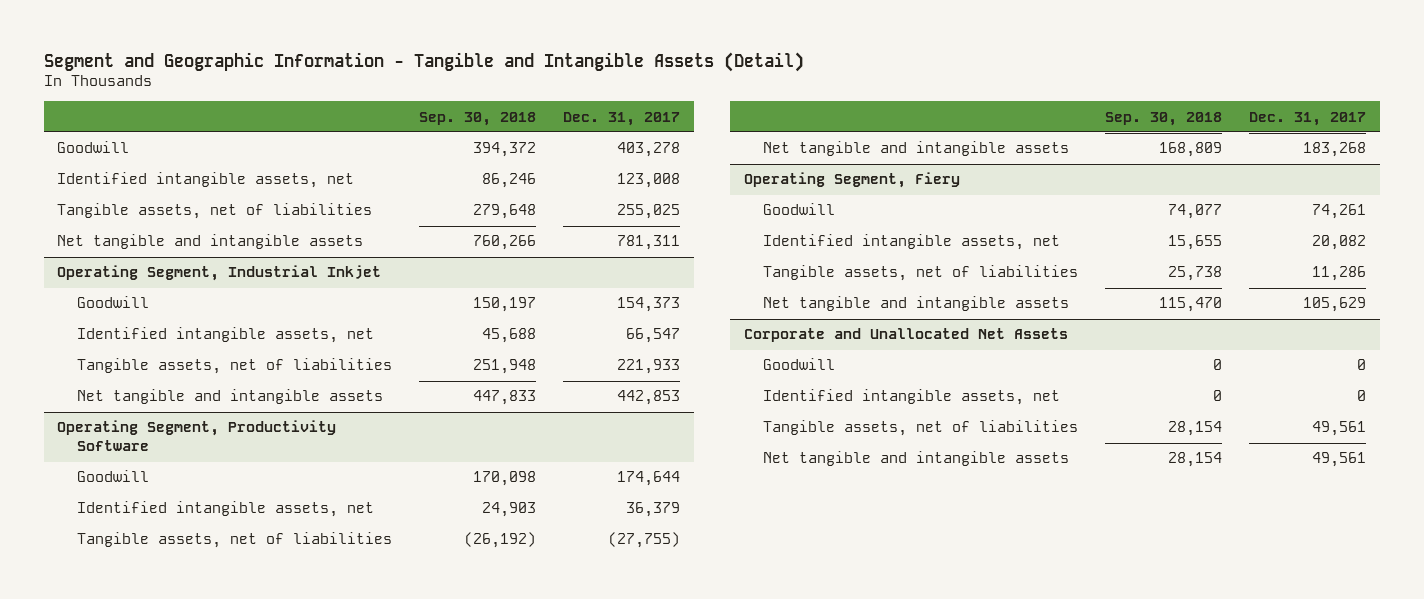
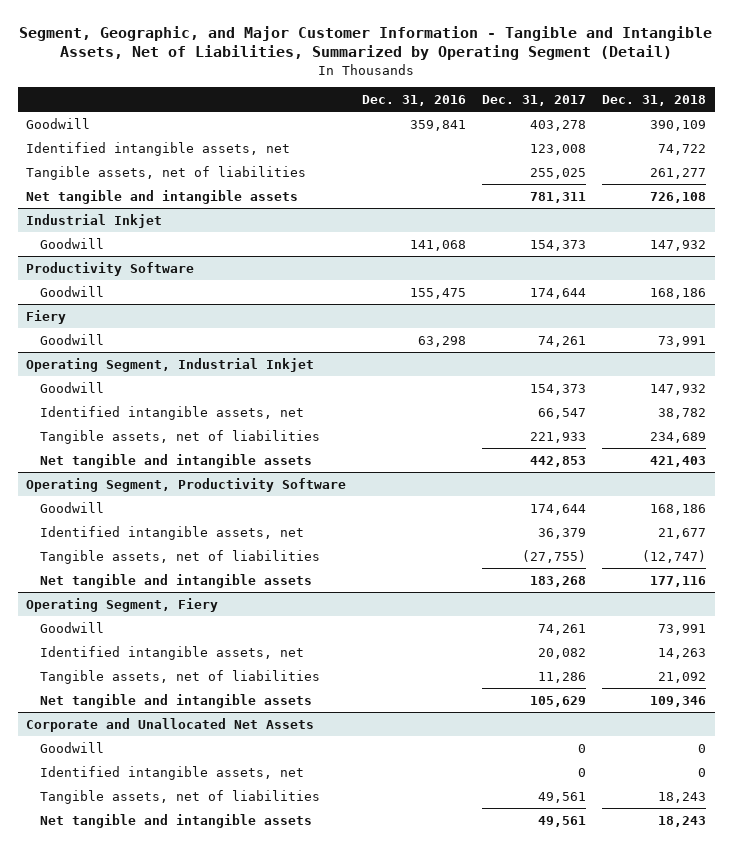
- Segment and Geographic Information - Tangible and Intangible Assets (Detail)
+ Segment, Geographic, and Major Customer Information - Tangible and Intangible Assets, Net of Liabilities, Summarized by Operating Segment (Detail)
- | Sep. 30, 2018 | Dec. 31, 2017
+ | Dec. 31, 2016 | Dec. 31, 2017 | Dec. 31, 2018
+ Industrial Inkjet
+ Goodwill | 141,068 | 154,373 | 147,932
+ Productivity Software
+ Goodwill | 155,475 | 174,644 | 168,186
+ Fiery
+ Goodwill | 63,298 | 74,261 | 73,991

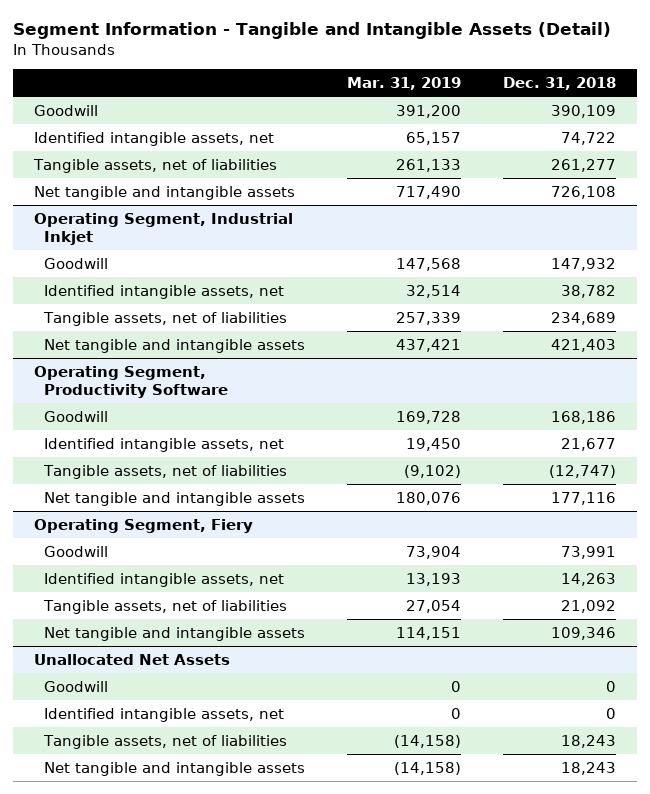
- Segment, Geographic, and Major Customer Information - Tangible and Intangible Assets, Net of Liabilities, Summarized by Operating Segment (Detail)
+ Segment Information - Tangible and Intangible Assets (Detail)
- | Dec. 31, 2016 | Dec. 31, 2017 | Dec. 31, 2018
+ | Mar. 31, 2019 | Dec. 31, 2018
- Industrial Inkjet
- Goodwill | 141,068 | 154,373 | 147,932
- Productivity Software
- Goodwill | 155,475 | 174,644 | 168,186
- Fiery
- Goodwill | 63,298 | 74,261 | 73,991
- Corporate and Unallocated Net Assets
+ Unallocated Net Assets

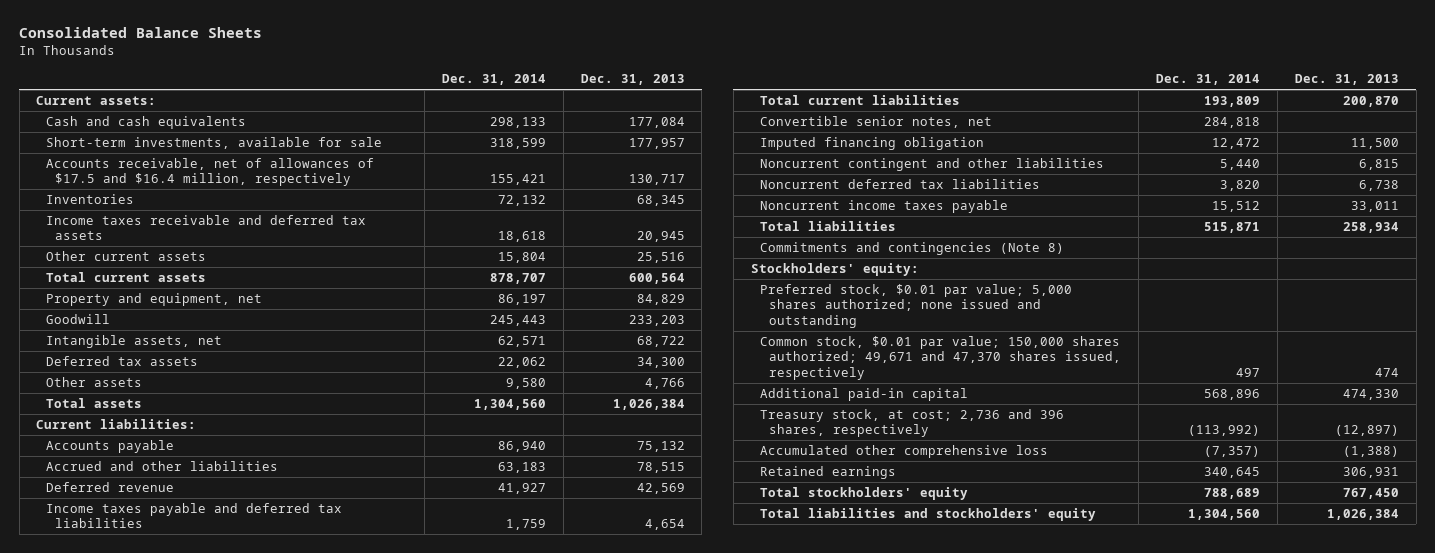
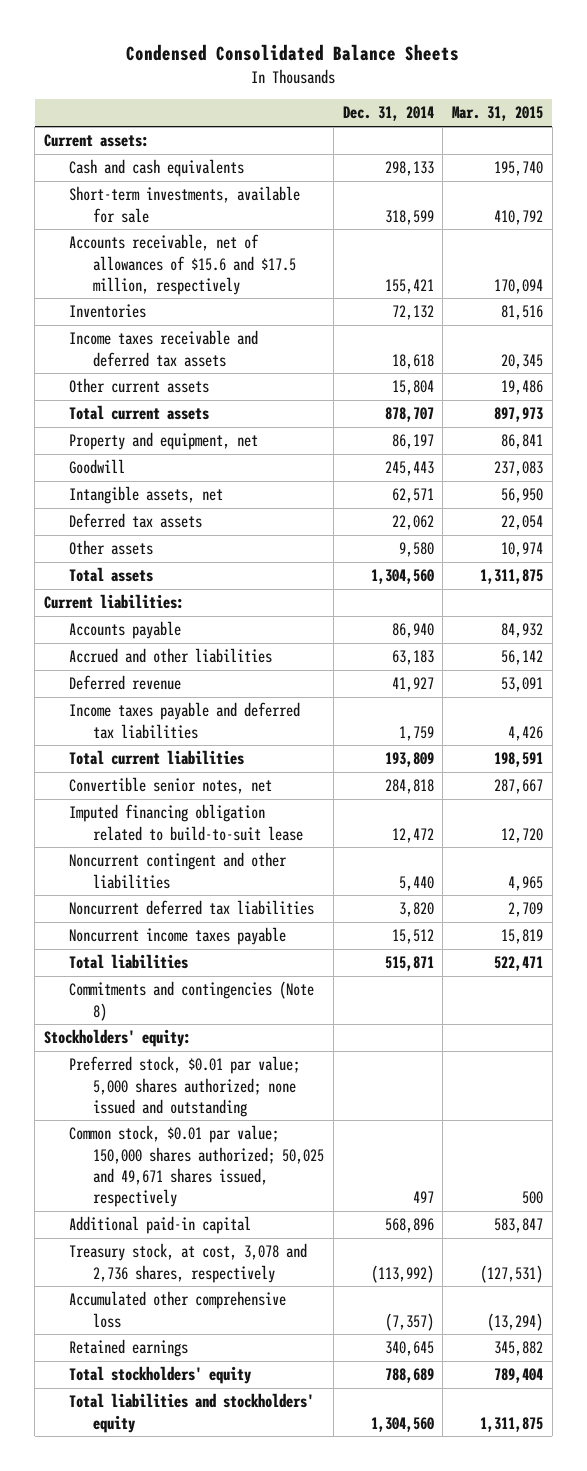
- Consolidated Balance Sheets
+ Condensed Consolidated Balance Sheets
- | Dec. 31, 2014 | Dec. 31, 2013
+ | Dec. 31, 2014 | Mar. 31, 2015
- Accounts receivable, net of allowances of $17.5 and $16.4 million, respectively | 155,421 | 130,717
+ Accounts receivable, net of allowances of $15.6 and $17.5 million, respectively | 155,421 | 170,094
- Imputed financing obligation | 12,472 | 11,500
+ Imputed financing obligation related to build-to-suit lease | 12,472 | 12,720
- Common stock, $0.01 par value; 150,000 shares authorized; 49,671 and 47,370 shares issued, respectively | 497 | 474
+ Common stock, $0.01 par value; 150,000 shares authorized; 50,025 and 49,671 shares issued, respectively | 497 | 500
- Treasury stock, at cost; 2,736 and 396 shares, respectively | (113,992) | (12,897)
+ Treasury stock, at cost, 3,078 and 2,736 shares, respectively | (113,992) | (127,531)

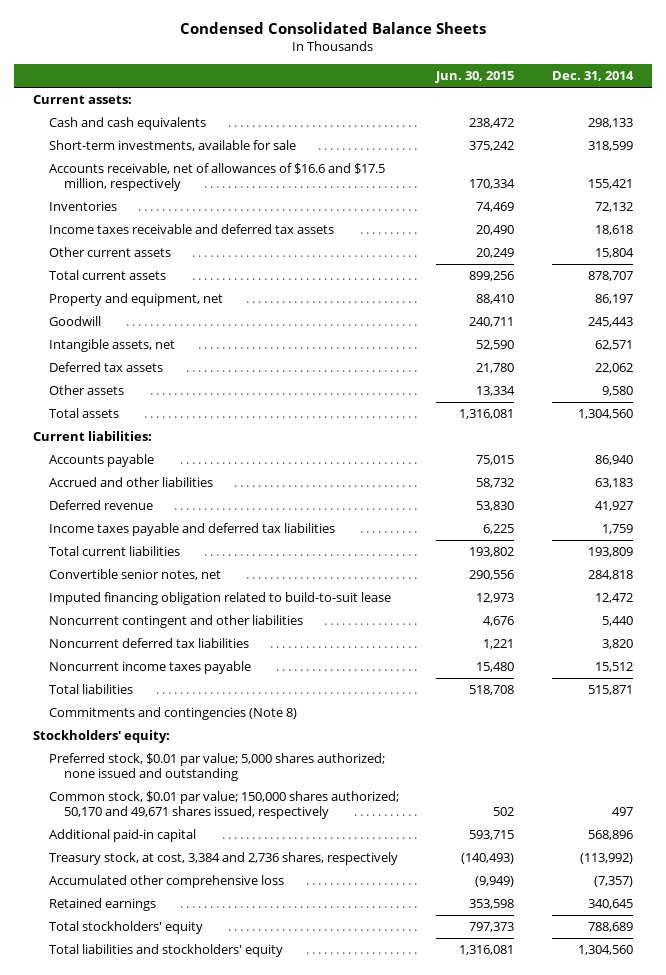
- | Dec. 31, 2014 | Mar. 31, 2015
+ | Jun. 30, 2015 | Dec. 31, 2014
- Accounts receivable, net of allowances of $15.6 and $17.5 million, respectively | 155,421 | 170,094
+ Accounts receivable, net of allowances of $16.6 and $17.5 million, respectively | 170,334 | 155,421
- Common stock, $0.01 par value; 150,000 shares authorized; 50,025 and 49,671 shares issued, respectively | 497 | 500
+ Common stock, $0.01 par value; 150,000 shares authorized; 50,170 and 49,671 shares issued, respectively | 502 | 497
- Treasury stock, at cost, 3,078 and 2,736 shares, respectively | (113,992) | (127,531)
+ Treasury stock, at cost, 3,384 and 2,736 shares, respectively | (140,493) | (113,992)

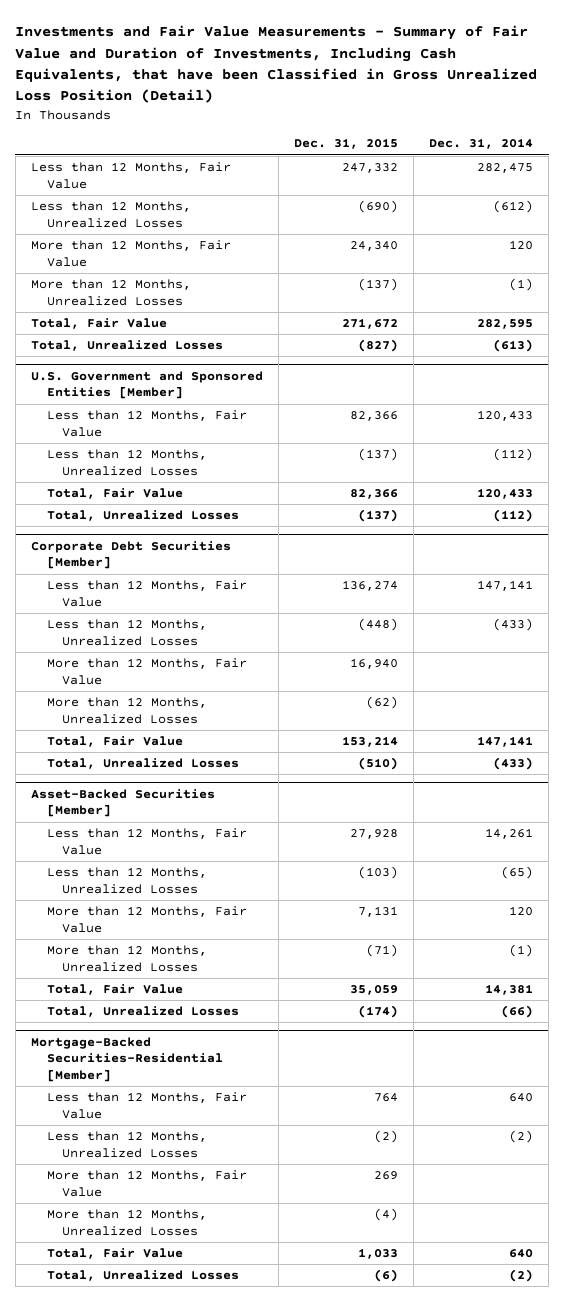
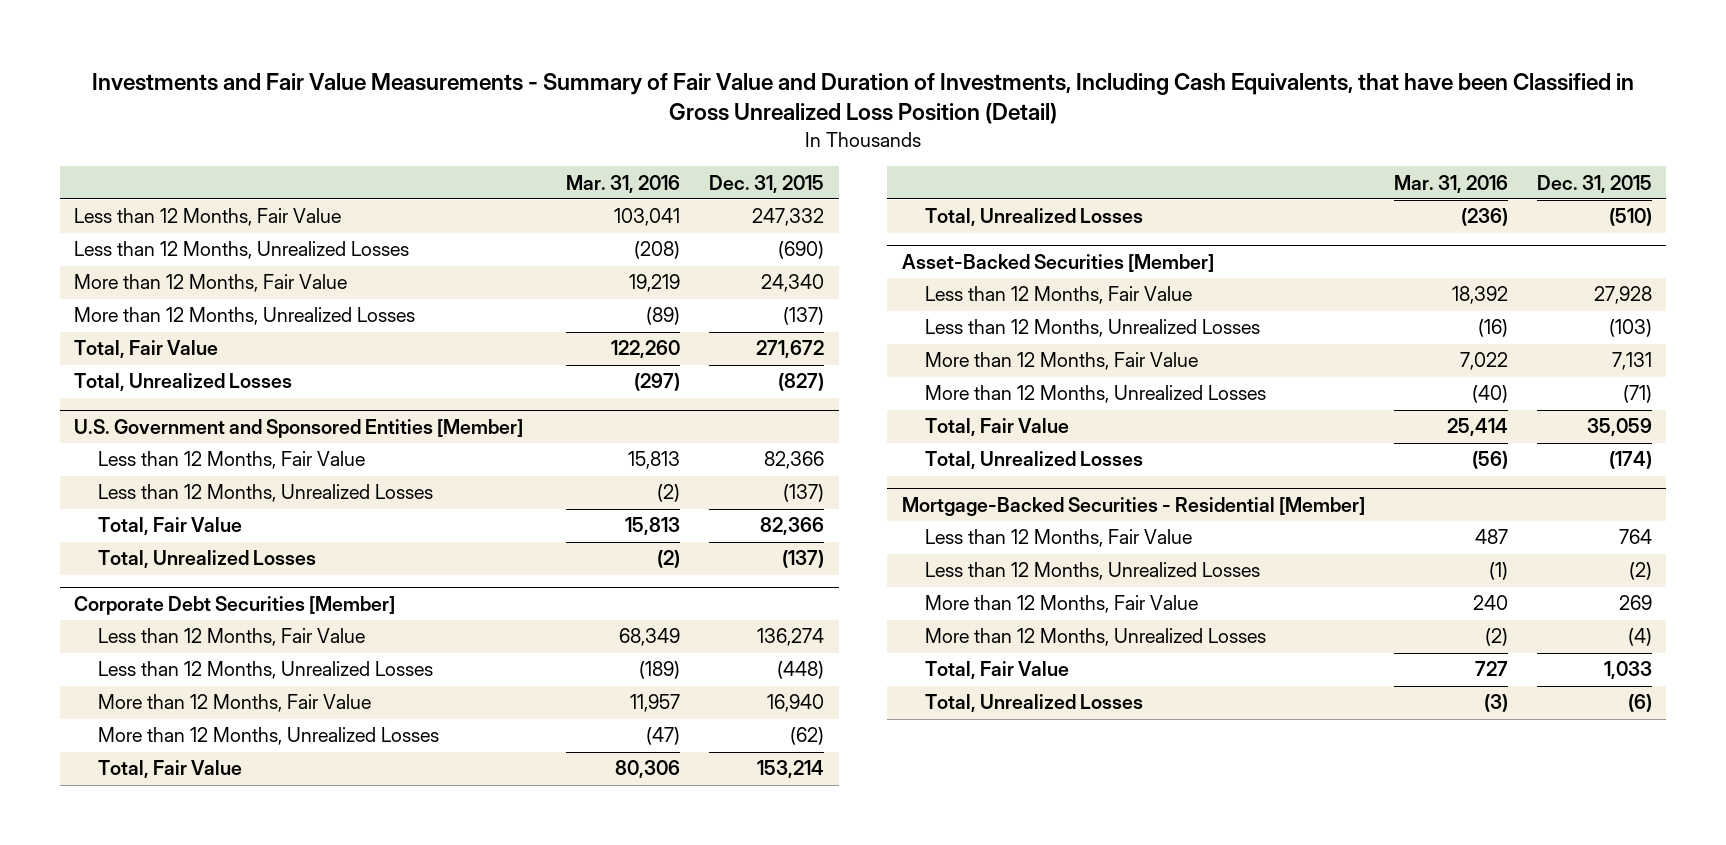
- | Dec. 31, 2015 | Dec. 31, 2014
+ | Mar. 31, 2016 | Dec. 31, 2015
- Mortgage-Backed Securities-Residential [Member]
+ Mortgage-Backed Securities - Residential [Member]

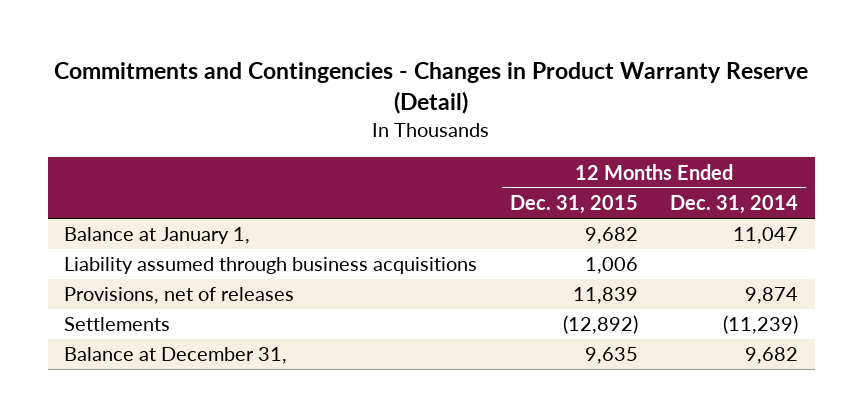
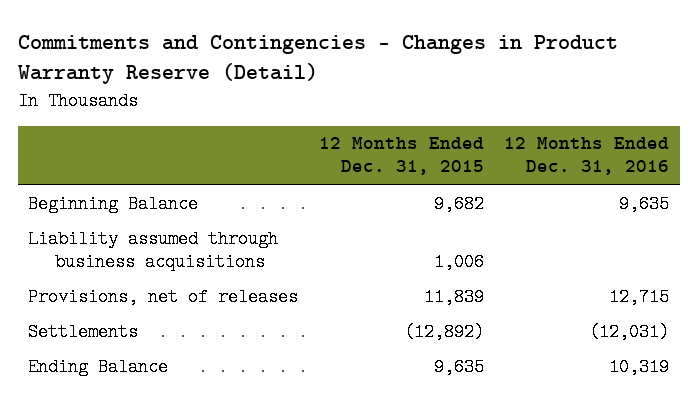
- | 12 Months Ended Dec. 31, 2015 | 12 Months Ended Dec. 31, 2014
+ | 12 Months Ended Dec. 31, 2015 | 12 Months Ended Dec. 31, 2016
- Balance at January 1, | 9,682 | 11,047
+ Beginning Balance | 9,682 | 9,635
- Balance at December 31, | 9,635 | 9,682
+ Ending Balance | 9,635 | 10,319

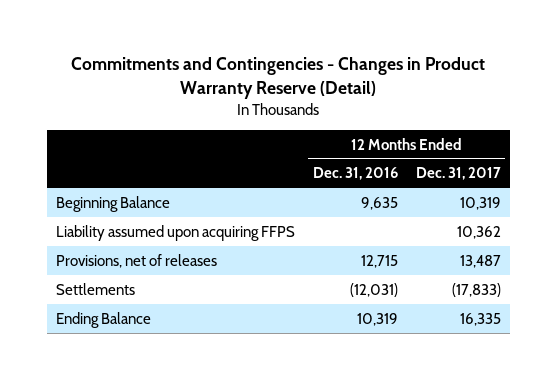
- | 12 Months Ended Dec. 31, 2015 | 12 Months Ended Dec. 31, 2016
+ | 12 Months Ended Dec. 31, 2016 | 12 Months Ended Dec. 31, 2017
- Liability assumed through business acquisitions | 1,006 |
+ Liability assumed upon acquiring FFPS | | 10,362

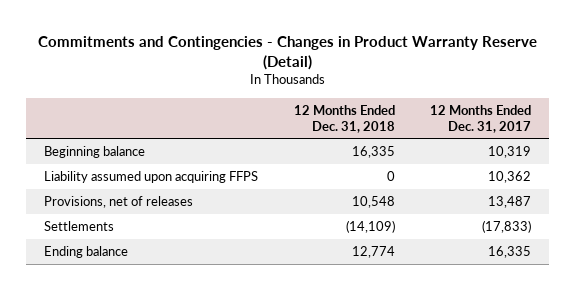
- | 12 Months Ended Dec. 31, 2016 | 12 Months Ended Dec. 31, 2017
+ | 12 Months Ended Dec. 31, 2018 | 12 Months Ended Dec. 31, 2017
- Beginning Balance | 9,635 | 10,319
+ Beginning balance | 16,335 | 10,319
- Ending Balance | 10,319 | 16,335
+ Ending balance | 12,774 | 16,335

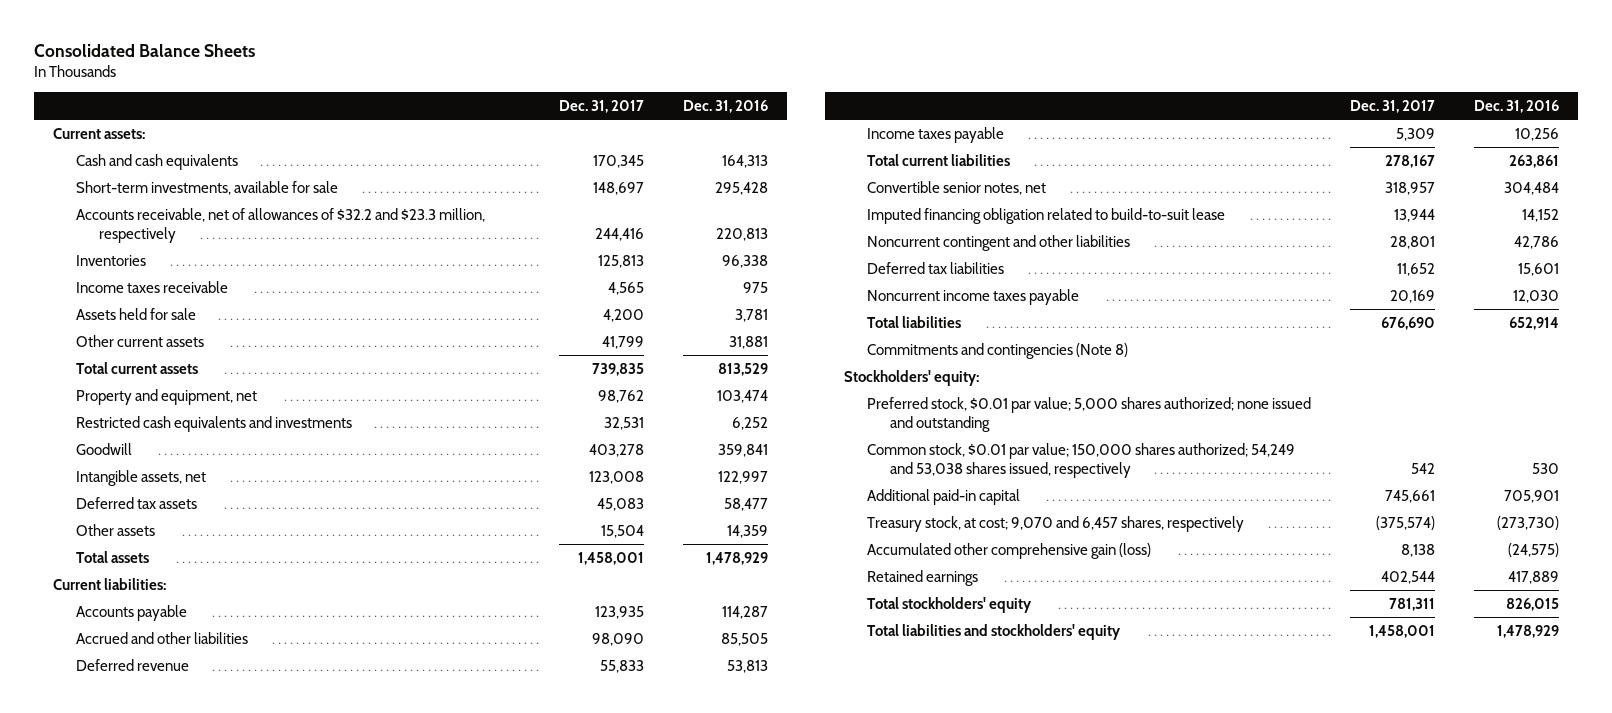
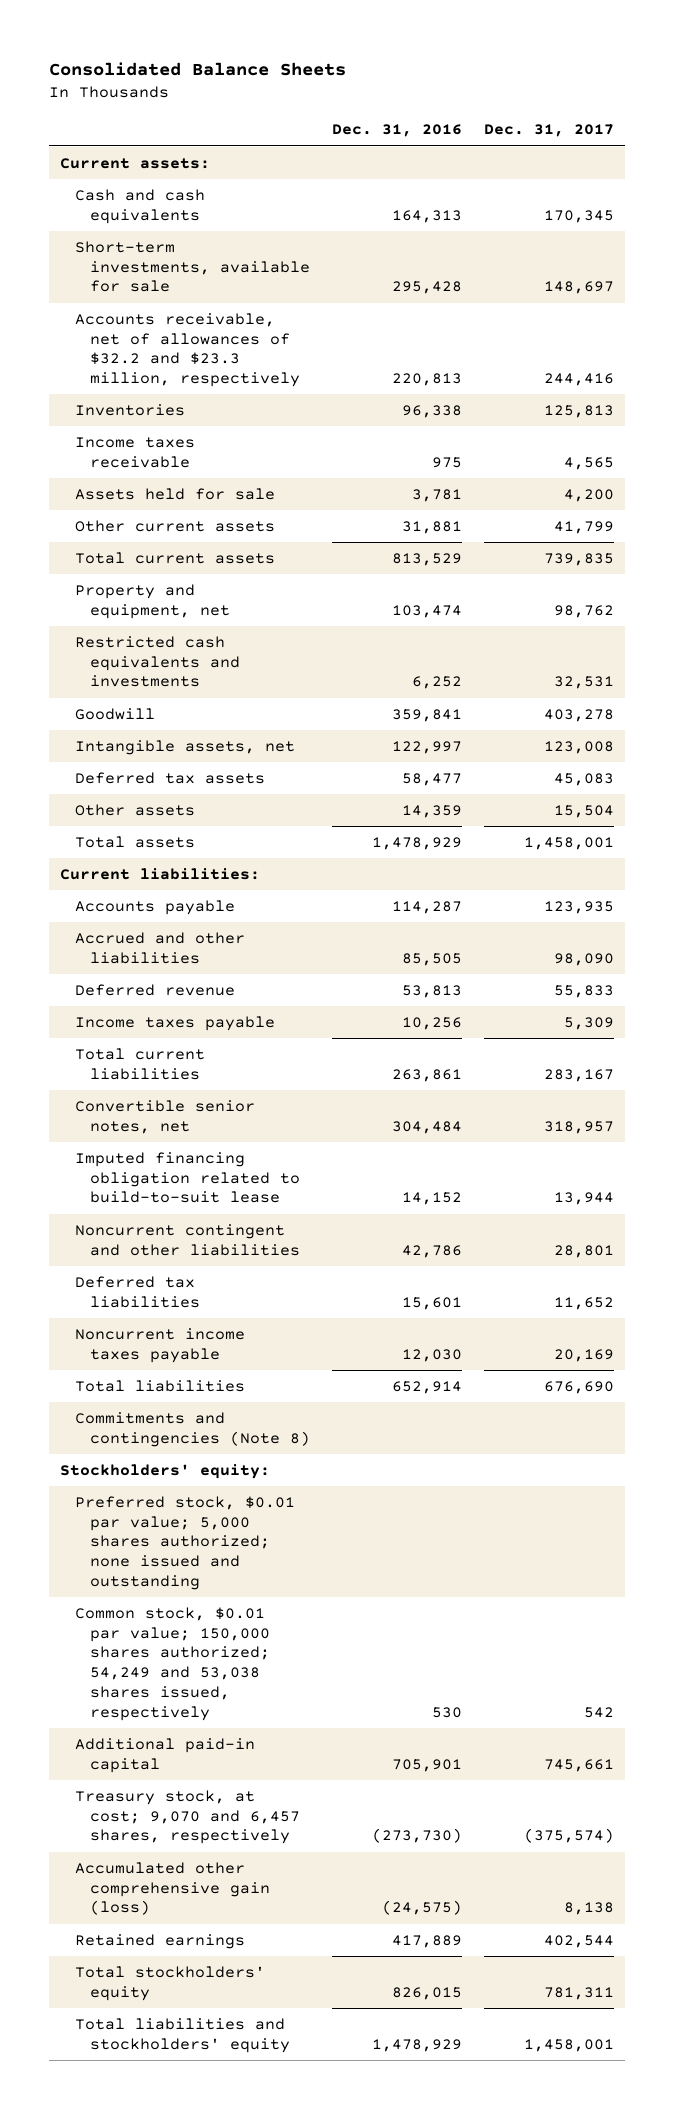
- | Dec. 31, 2017 | Dec. 31, 2016
+ | Dec. 31, 2016 | Dec. 31, 2017
- Total current liabilities | 278,167 | 263,861
+ Total current liabilities | 263,861 | 283,167

